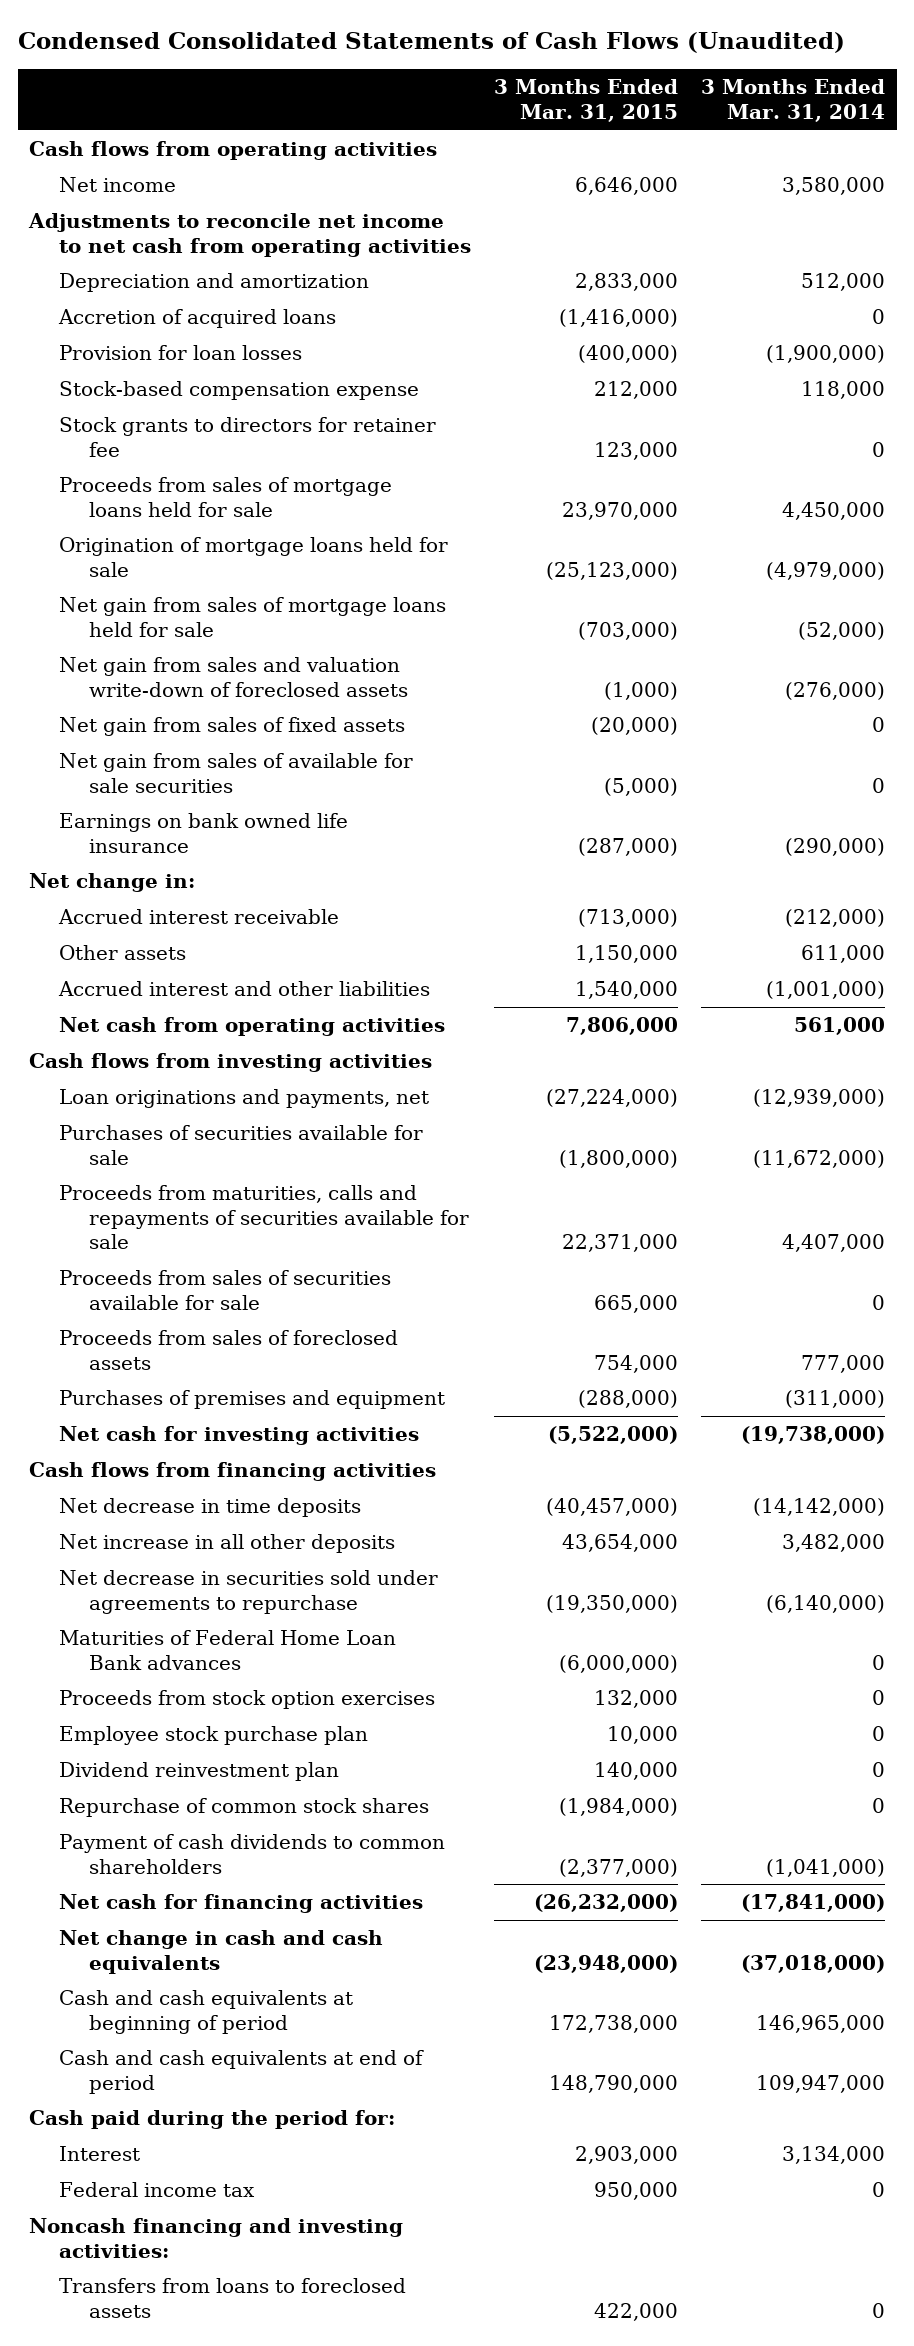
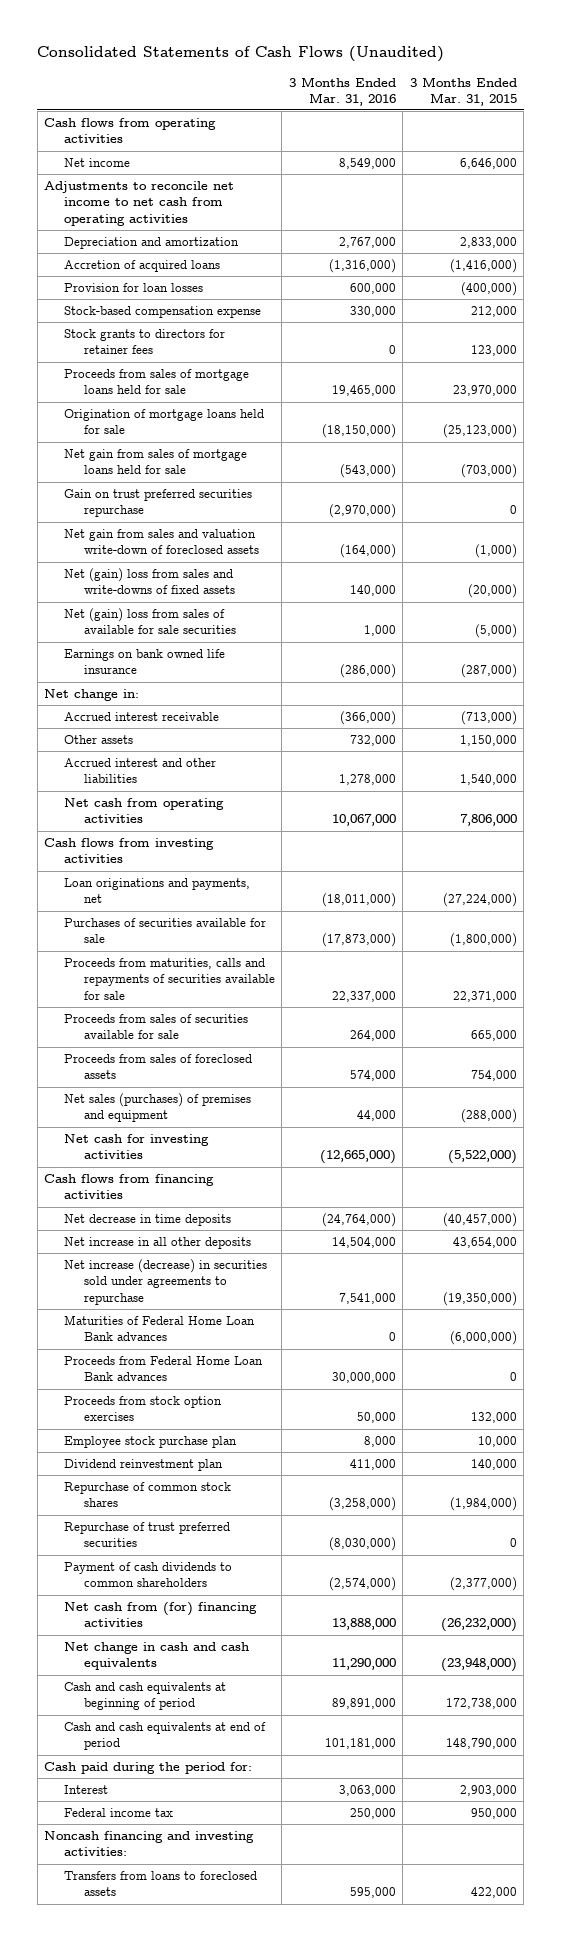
- Condensed Consolidated Statements of Cash Flows (Unaudited)
+ Consolidated Statements of Cash Flows (Unaudited)
- | 3 Months Ended Mar. 31, 2015 | 3 Months Ended Mar. 31, 2014
+ | 3 Months Ended Mar. 31, 2016 | 3 Months Ended Mar. 31, 2015
- Stock grants to directors for retainer fee | 123,000 | 0
+ Stock grants to directors for retainer fees | 0 | 123,000
+ Gain on trust preferred securities repurchase | (2,970,000) | 0
- Net gain from sales of fixed assets | (20,000) | 0
- Net gain from sales of available for sale securities | (5,000) | 0
+ Net (gain) loss from sales and write-downs of fixed assets | 140,000 | (20,000)
+ Net (gain) loss from sales of available for sale securities | 1,000 | (5,000)
- Purchases of premises and equipment | (288,000) | (311,000)
+ Net sales (purchases) of premises and equipment | 44,000 | (288,000)
- Net decrease in securities sold under agreements to repurchase | (19,350,000) | (6,140,000)
+ Net increase (decrease) in securities sold under agreements to repurchase | 7,541,000 | (19,350,000)
+ Proceeds from Federal Home Loan Bank advances | 30,000,000 | 0
+ Repurchase of trust preferred securities | (8,030,000) | 0
- Net cash for financing activities | (26,232,000) | (17,841,000)
+ Net cash from (for) financing activities | 13,888,000 | (26,232,000)

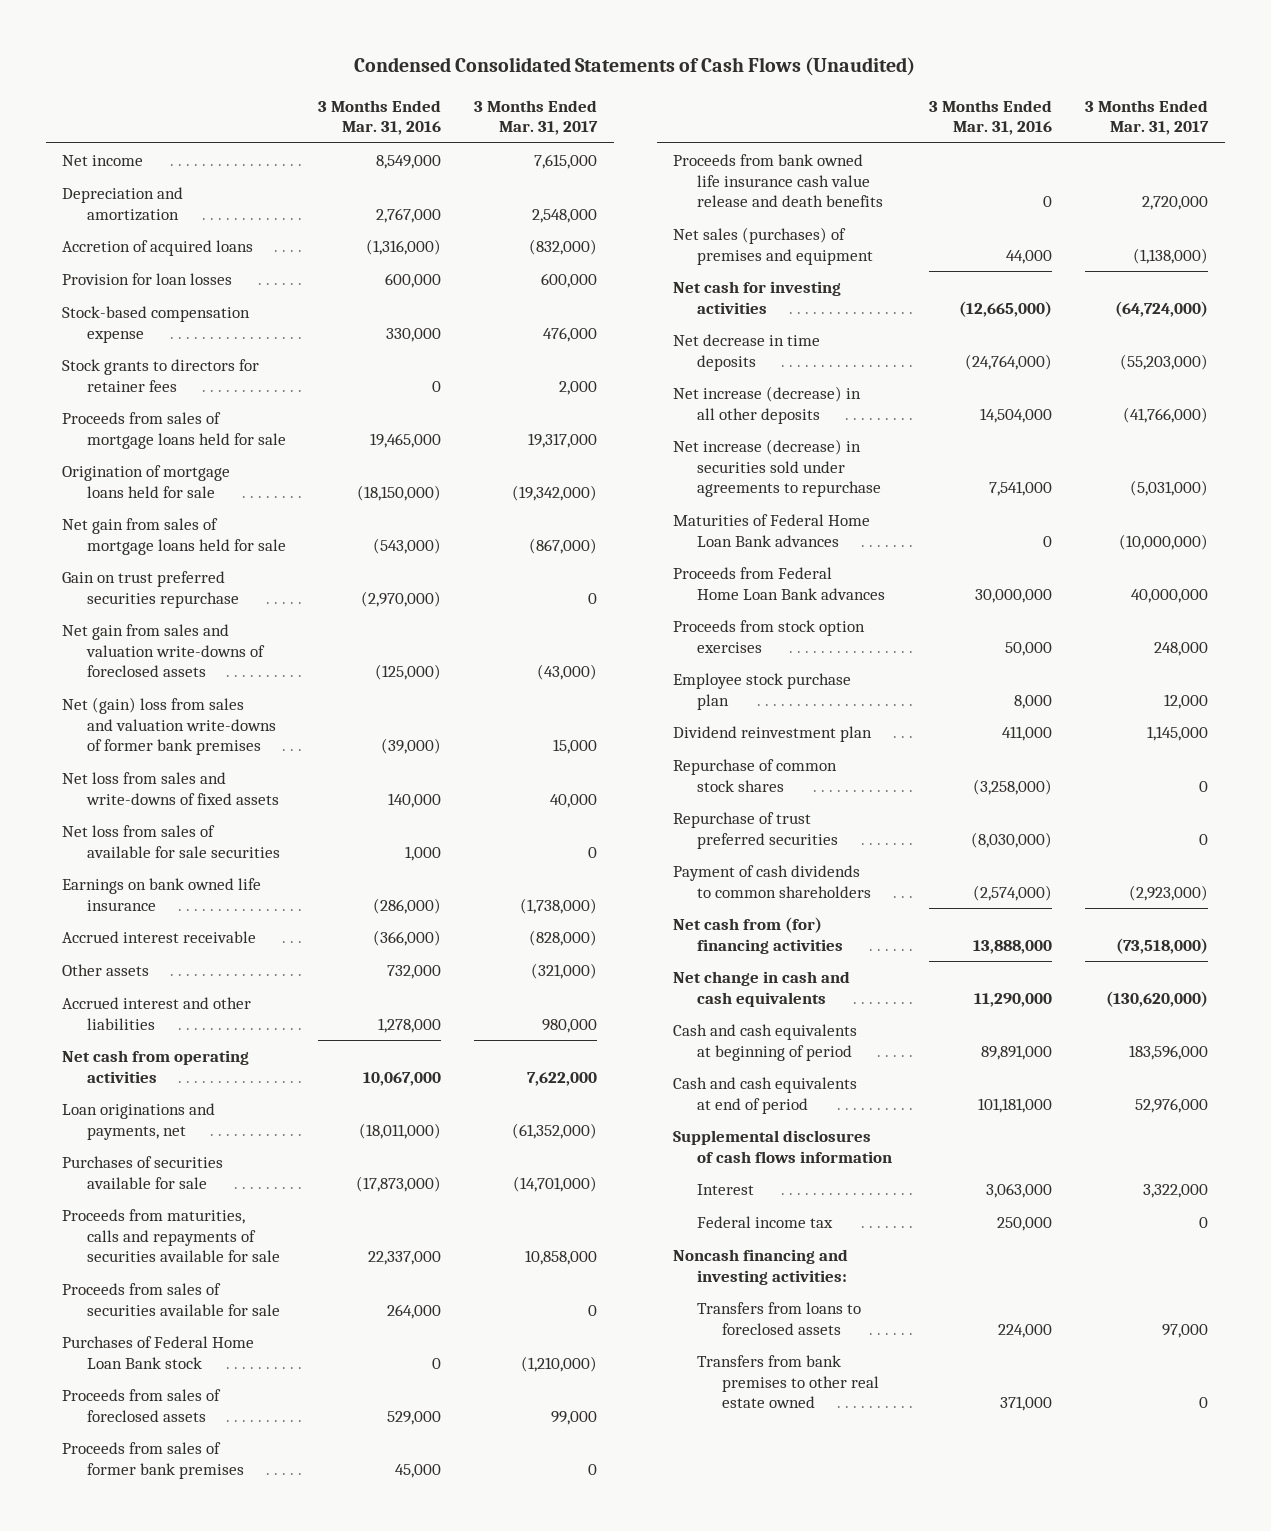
- Consolidated Statements of Cash Flows (Unaudited)
+ Condensed Consolidated Statements of Cash Flows (Unaudited)
- | 3 Months Ended Mar. 31, 2016 | 3 Months Ended Mar. 31, 2015
+ | 3 Months Ended Mar. 31, 2016 | 3 Months Ended Mar. 31, 2017
- Cash flows from operating activities
- Adjustments to reconcile net income to net cash from operating activities
- Net gain from sales and valuation write-down of foreclosed assets | (164,000) | (1,000)
- Net (gain) loss from sales and write-downs of fixed assets | 140,000 | (20,000)
- Net (gain) loss from sales of available for sale securities | 1,000 | (5,000)
+ Net gain from sales and valuation write-downs of foreclosed assets | (125,000) | (43,000)
+ Net (gain) loss from sales and valuation write-downs of former bank premises | (39,000) | 15,000
+ Net loss from sales and write-downs of fixed assets | 140,000 | 40,000
+ Net loss from sales of available for sale securities | 1,000 | 0
- Net change in:
- Cash flows from investing activities
- Proceeds from sales of foreclosed assets | 574,000 | 754,000
+ Purchases of Federal Home Loan Bank stock | 0 | (1,210,000)
+ Proceeds from sales of foreclosed assets | 529,000 | 99,000
+ Proceeds from sales of former bank premises | 45,000 | 0
+ Proceeds from bank owned life insurance cash value release and death benefits | 0 | 2,720,000
- Cash flows from financing activities
- Net increase in all other deposits | 14,504,000 | 43,654,000
+ Net increase (decrease) in all other deposits | 14,504,000 | (41,766,000)
- Cash paid during the period for:
+ Supplemental disclosures of cash flows information
- Transfers from loans to foreclosed assets | 595,000 | 422,000
+ Transfers from loans to foreclosed assets | 224,000 | 97,000
+ Transfers from bank premises to other real estate owned | 371,000 | 0

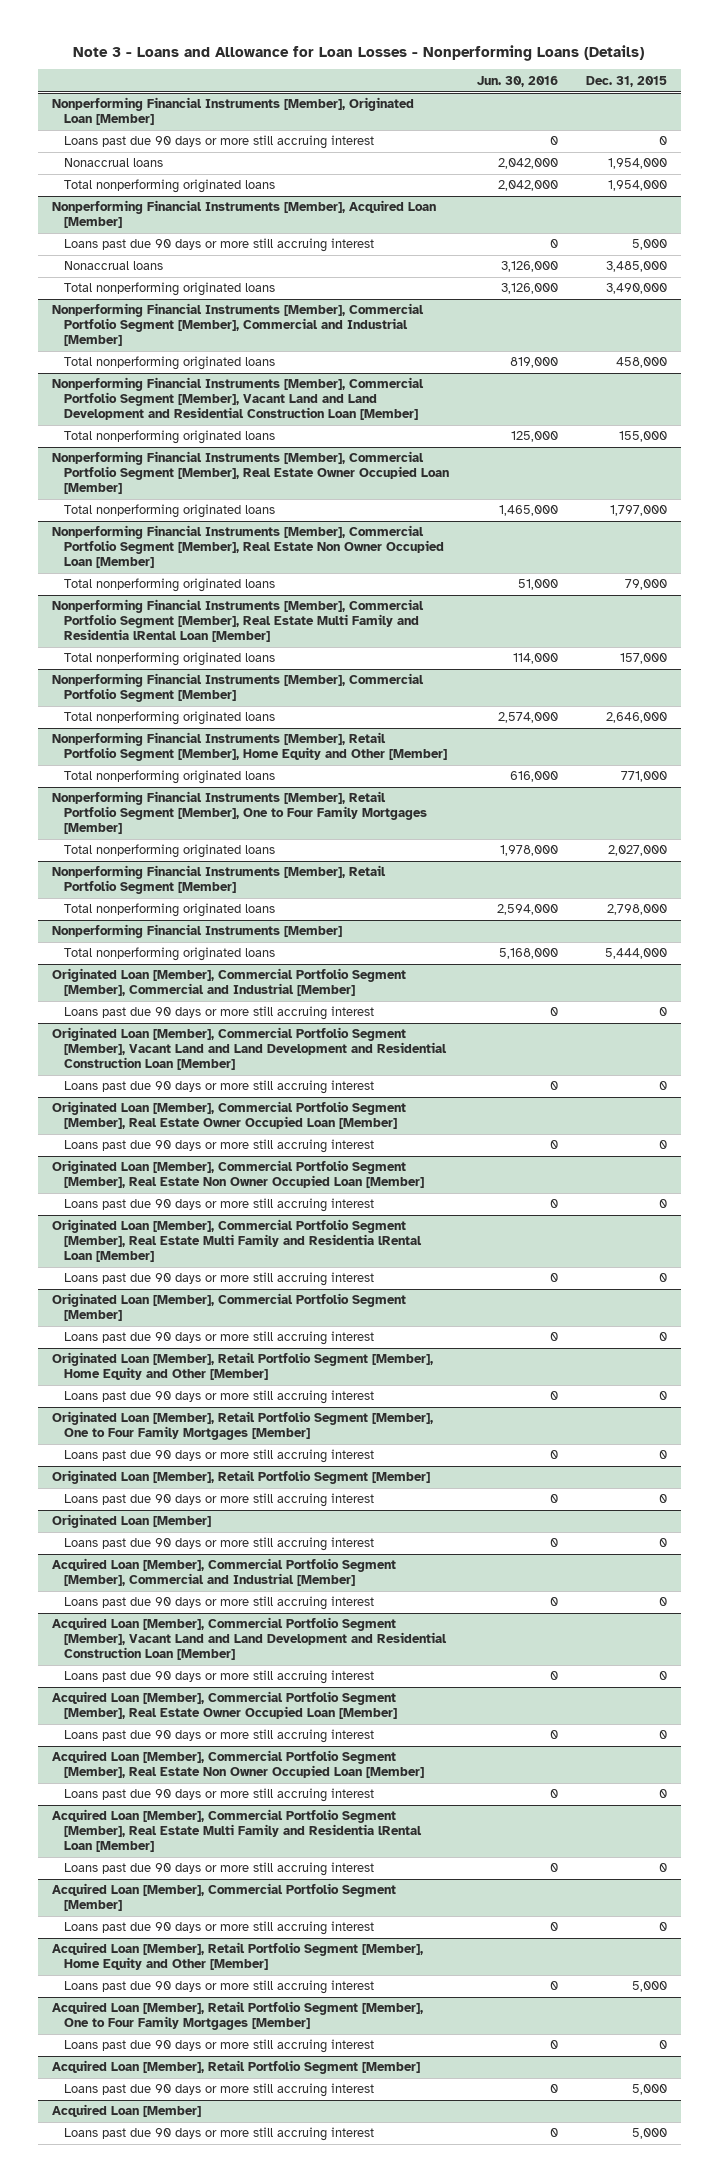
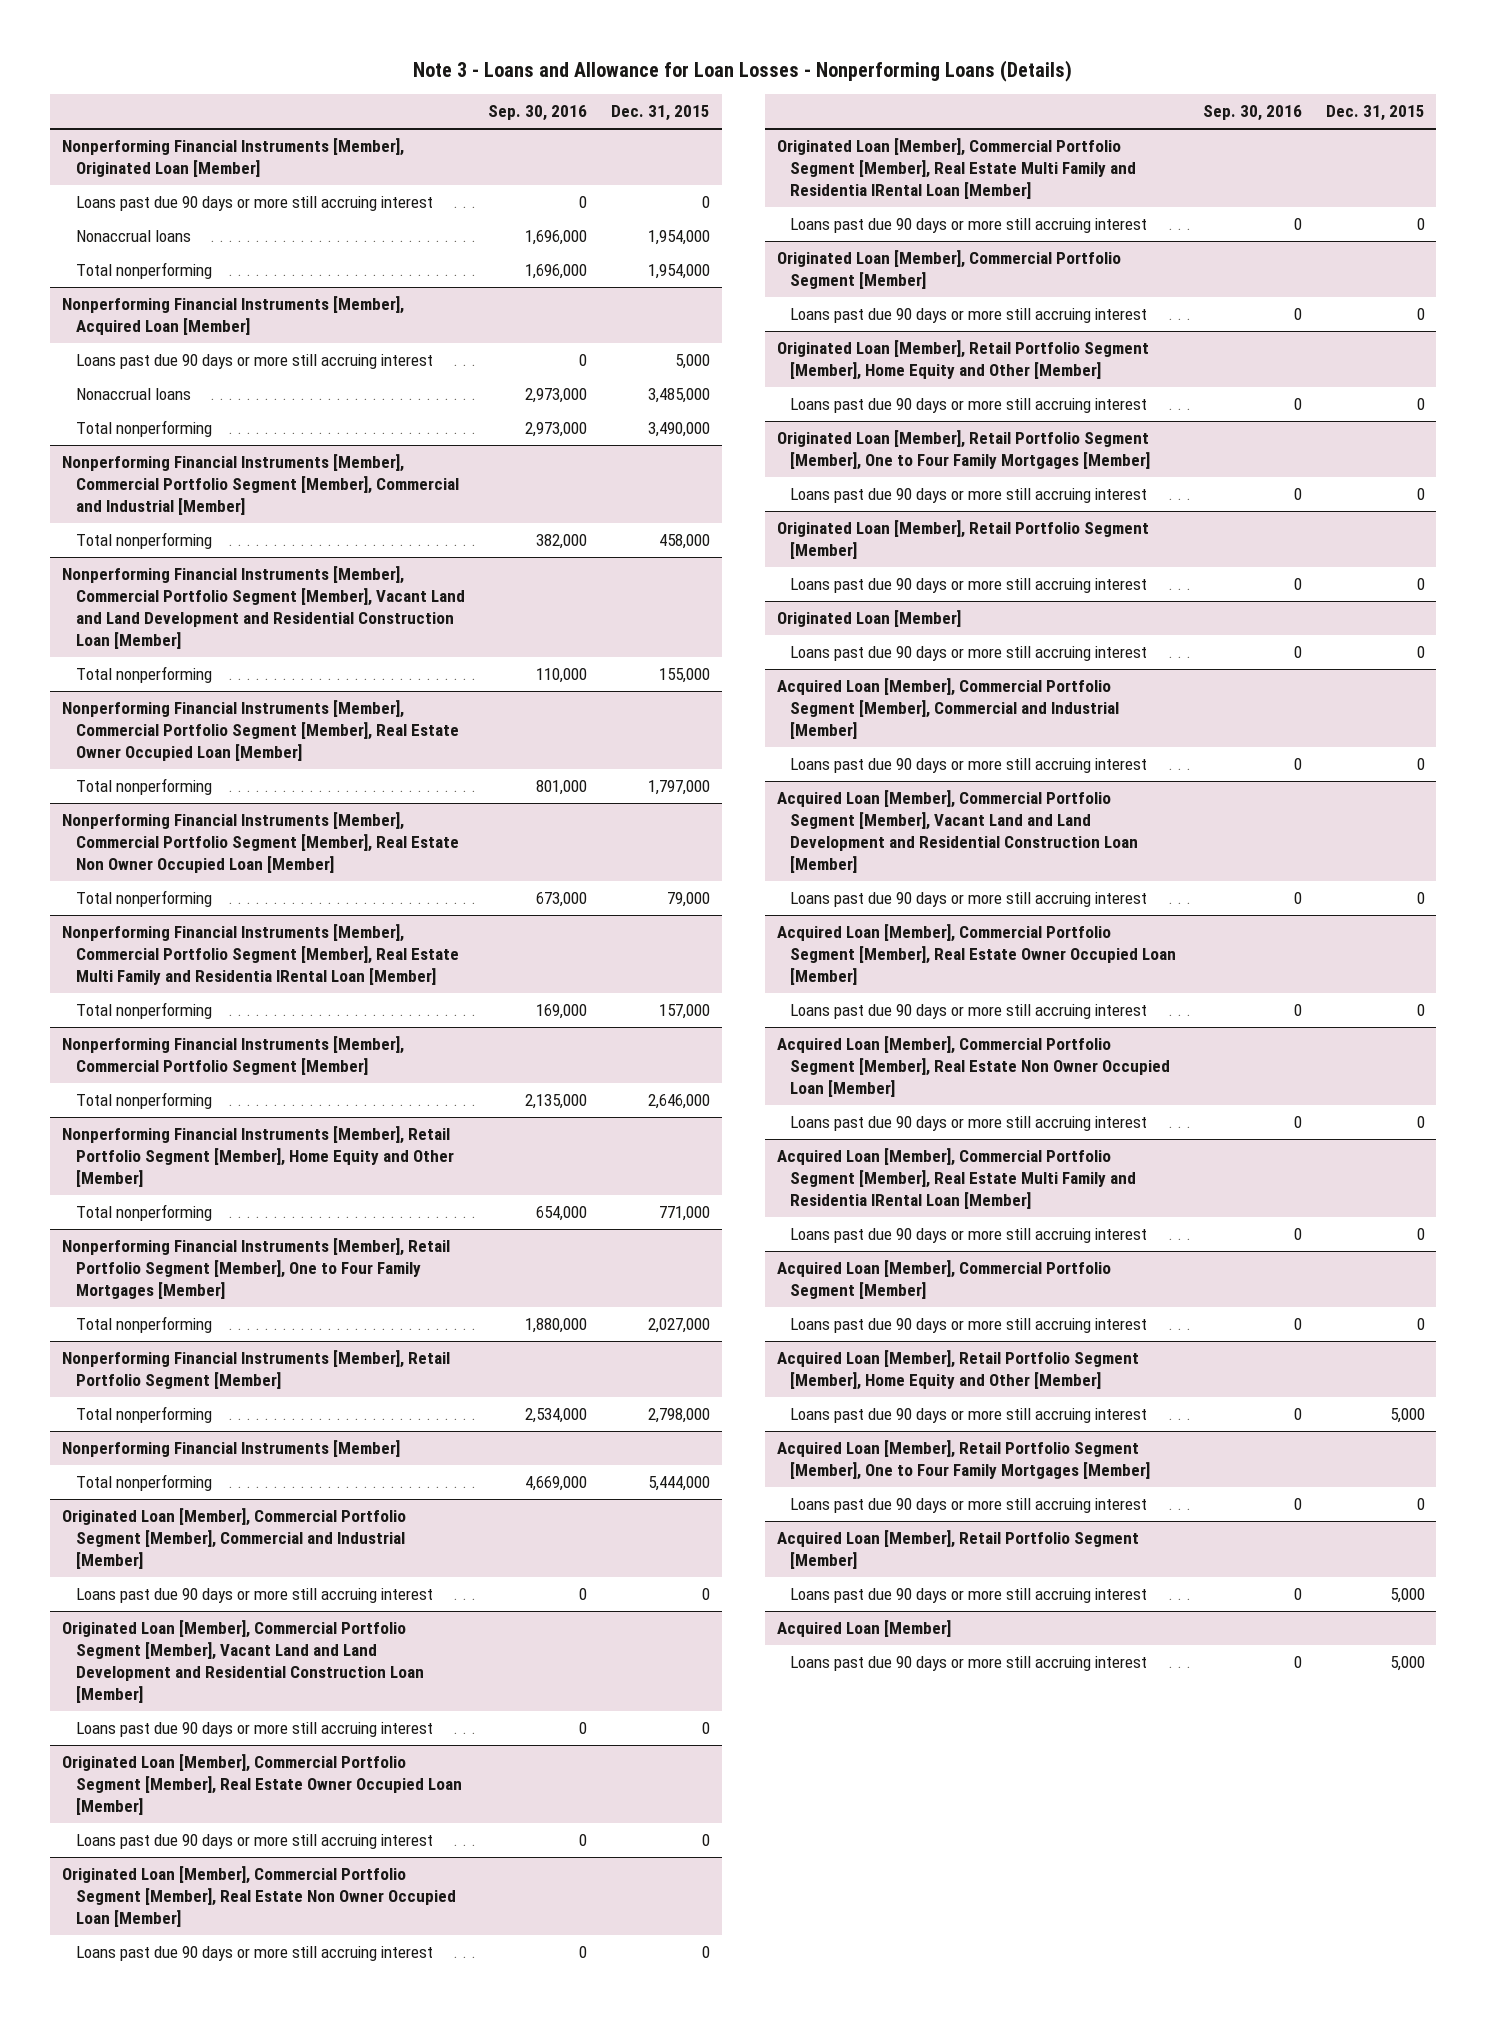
- | Jun. 30, 2016 | Dec. 31, 2015
+ | Sep. 30, 2016 | Dec. 31, 2015
@ Nonperforming Financial Instruments [Member], Originated Loan [Member]
- Total nonperforming originated loans | 2,042,000 | 1,954,000
+ Total nonperforming | 1,696,000 | 1,954,000
@ Nonperforming Financial Instruments [Member], Acquired Loan [Member]
- Total nonperforming originated loans | 3,126,000 | 3,490,000
+ Total nonperforming | 2,973,000 | 3,490,000
@ Nonperforming Financial Instruments [Member], Commercial Portfolio Segment [Member], Commercial and Industrial [Member]
- Total nonperforming originated loans | 819,000 | 458,000
+ Total nonperforming | 382,000 | 458,000
@ Nonperforming Financial Instruments [Member], Commercial Portfolio Segment [Member], Vacant Land and Land Development and Residential Construction Loan [Member]
- Total nonperforming originated loans | 125,000 | 155,000
+ Total nonperforming | 110,000 | 155,000
@ Nonperforming Financial Instruments [Member], Commercial Portfolio Segment [Member], Real Estate Owner Occupied Loan [Member]
- Total nonperforming originated loans | 1,465,000 | 1,797,000
+ Total nonperforming | 801,000 | 1,797,000
@ Nonperforming Financial Instruments [Member], Commercial Portfolio Segment [Member], Real Estate Non Owner Occupied Loan [Member]
- Total nonperforming originated loans | 51,000 | 79,000
+ Total nonperforming | 673,000 | 79,000
@ Nonperforming Financial Instruments [Member], Commercial Portfolio Segment [Member], Real Estate Multi Family and Residentia lRental Loan [Member]
- Total nonperforming originated loans | 114,000 | 157,000
+ Total nonperforming | 169,000 | 157,000
@ Nonperforming Financial Instruments [Member], Commercial Portfolio Segment [Member]
- Total nonperforming originated loans | 2,574,000 | 2,646,000
+ Total nonperforming | 2,135,000 | 2,646,000
@ Nonperforming Financial Instruments [Member], Retail Portfolio Segment [Member], Home Equity and Other [Member]
- Total nonperforming originated loans | 616,000 | 771,000
+ Total nonperforming | 654,000 | 771,000
@ Nonperforming Financial Instruments [Member], Retail Portfolio Segment [Member], One to Four Family Mortgages [Member]
- Total nonperforming originated loans | 1,978,000 | 2,027,000
+ Total nonperforming | 1,880,000 | 2,027,000
@ Nonperforming Financial Instruments [Member], Retail Portfolio Segment [Member]
- Total nonperforming originated loans | 2,594,000 | 2,798,000
+ Total nonperforming | 2,534,000 | 2,798,000
@ Nonperforming Financial Instruments [Member]
- Total nonperforming originated loans | 5,168,000 | 5,444,000
+ Total nonperforming | 4,669,000 | 5,444,000

